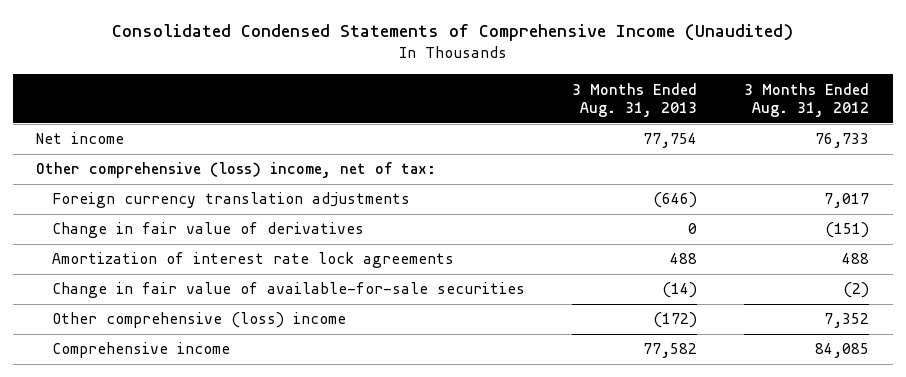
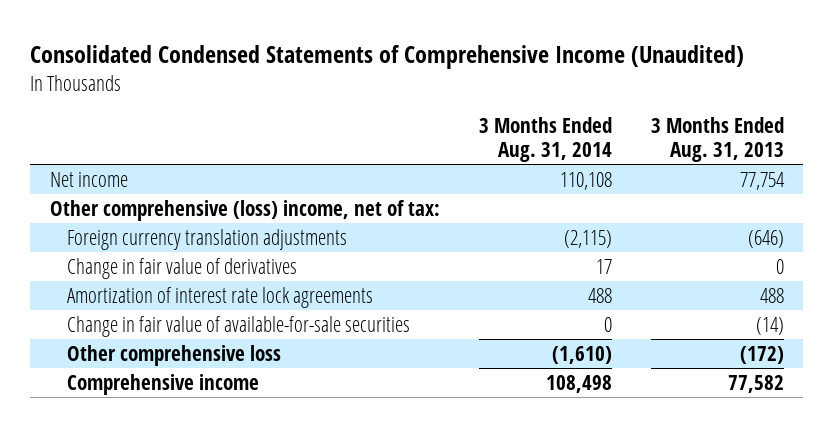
- | 3 Months Ended Aug. 31, 2013 | 3 Months Ended Aug. 31, 2012
+ | 3 Months Ended Aug. 31, 2014 | 3 Months Ended Aug. 31, 2013
- Other comprehensive (loss) income | (172) | 7,352
+ Other comprehensive loss | (1,610) | (172)

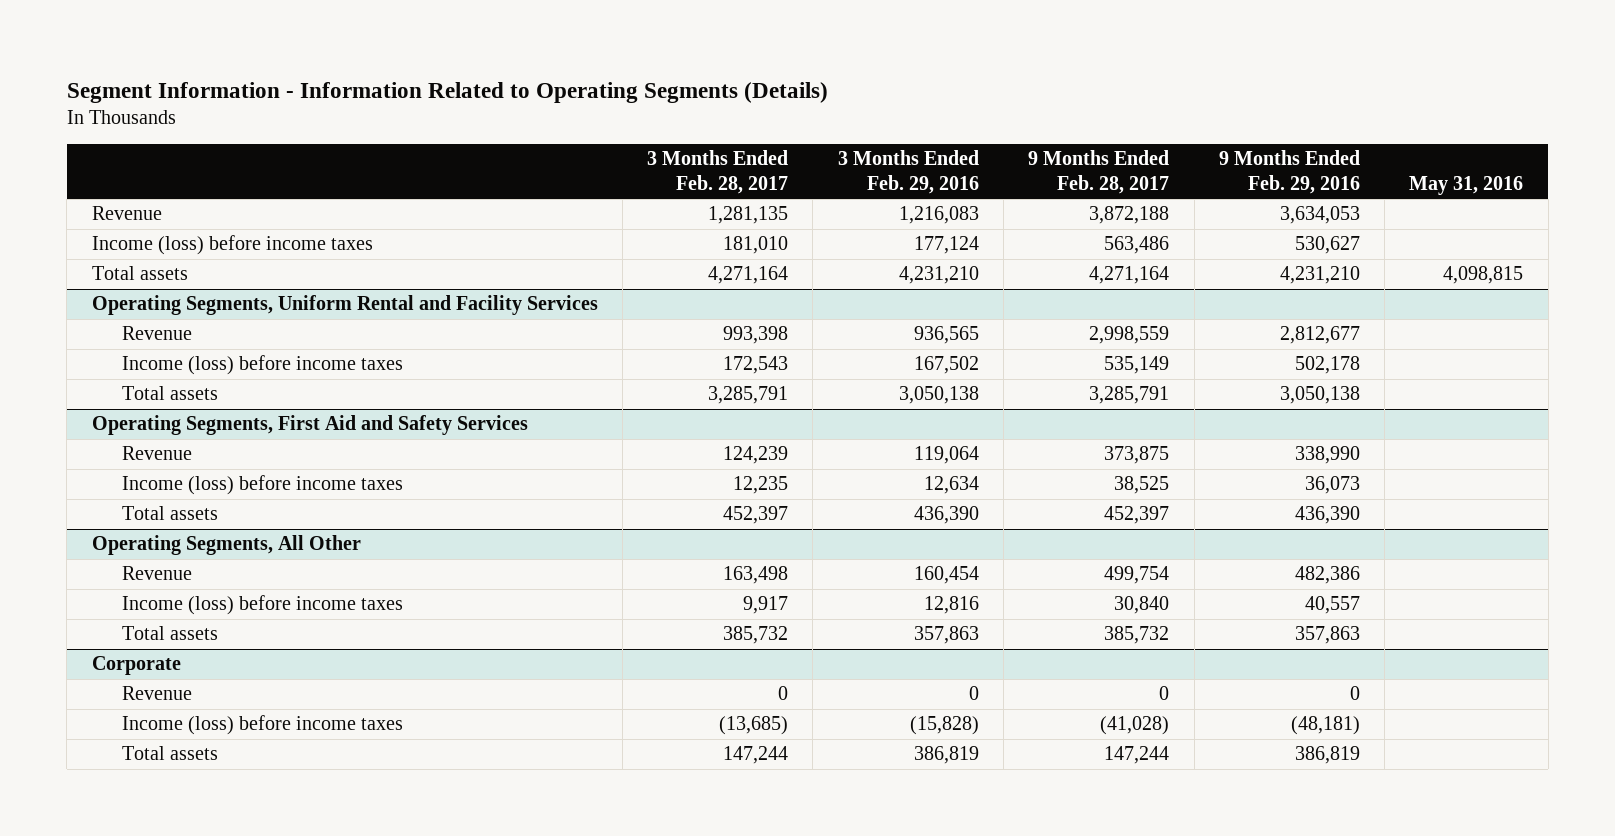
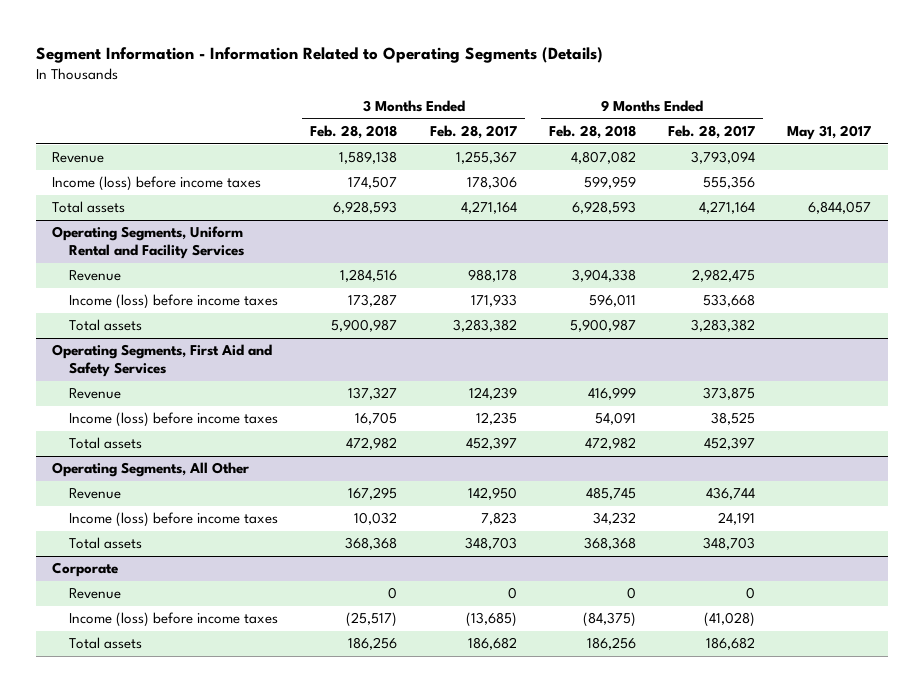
- | 3 Months Ended Feb. 28, 2017 | 3 Months Ended Feb. 29, 2016 | 9 Months Ended Feb. 28, 2017 | 9 Months Ended Feb. 29, 2016 | May 31, 2016
+ | 3 Months Ended Feb. 28, 2018 | 3 Months Ended Feb. 28, 2017 | 9 Months Ended Feb. 28, 2018 | 9 Months Ended Feb. 28, 2017 | May 31, 2017
- Revenue | 1,281,135 | 1,216,083 | 3,872,188 | 3,634,053 |
- Income (loss) before income taxes | 181,010 | 177,124 | 563,486 | 530,627 |
+ Revenue | 1,589,138 | 1,255,367 | 4,807,082 | 3,793,094 |
+ Income (loss) before income taxes | 174,507 | 178,306 | 599,959 | 555,356 |
@ Operating Segments, Uniform Rental and Facility Services
- Revenue | 993,398 | 936,565 | 2,998,559 | 2,812,677 |
- Income (loss) before income taxes | 172,543 | 167,502 | 535,149 | 502,178 |
- Total assets | 3,285,791 | 3,050,138 | 3,285,791 | 3,050,138 |
+ Revenue | 1,284,516 | 988,178 | 3,904,338 | 2,982,475 |
+ Income (loss) before income taxes | 173,287 | 171,933 | 596,011 | 533,668 |
+ Total assets | 5,900,987 | 3,283,382 | 5,900,987 | 3,283,382 |
@ Operating Segments, All Other
- Revenue | 163,498 | 160,454 | 499,754 | 482,386 |
- Income (loss) before income taxes | 9,917 | 12,816 | 30,840 | 40,557 |
- Total assets | 385,732 | 357,863 | 385,732 | 357,863 |
+ Revenue | 167,295 | 142,950 | 485,745 | 436,744 |
+ Income (loss) before income taxes | 10,032 | 7,823 | 34,232 | 24,191 |
+ Total assets | 368,368 | 348,703 | 368,368 | 348,703 |
@ Corporate
- Total assets | 147,244 | 386,819 | 147,244 | 386,819 |
+ Total assets | 186,256 | 186,682 | 186,256 | 186,682 |

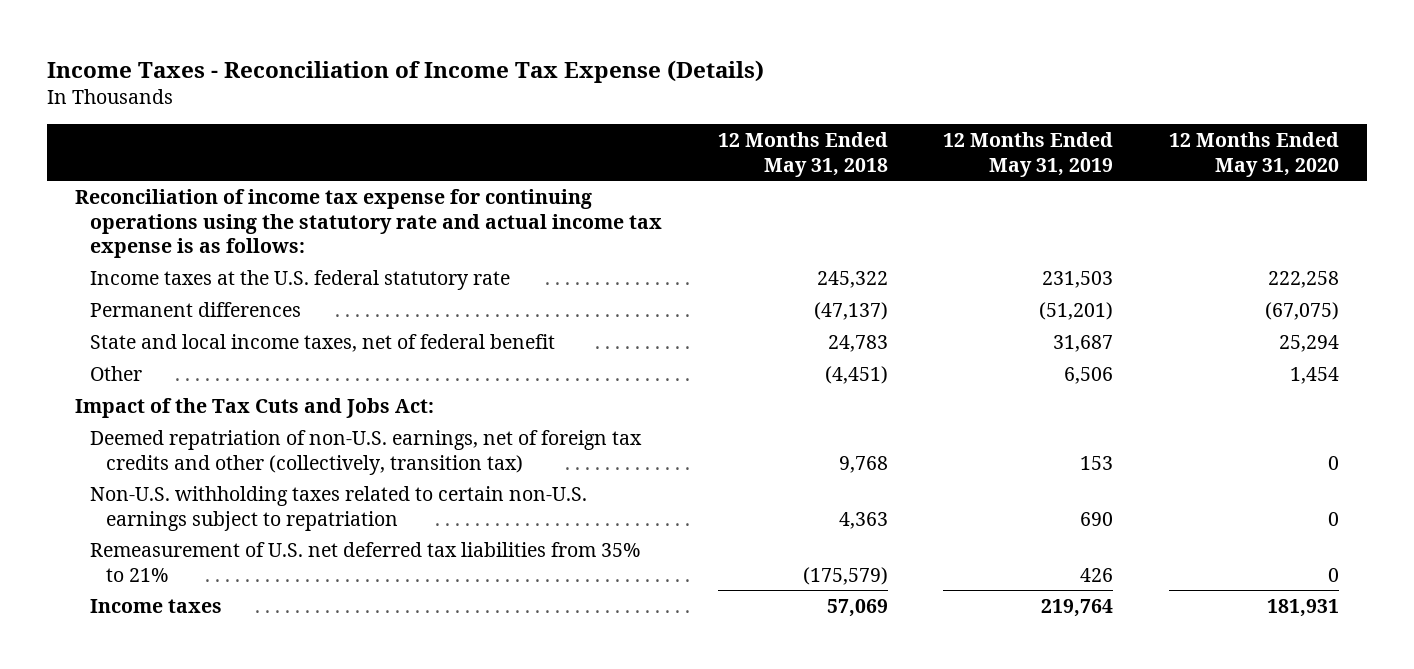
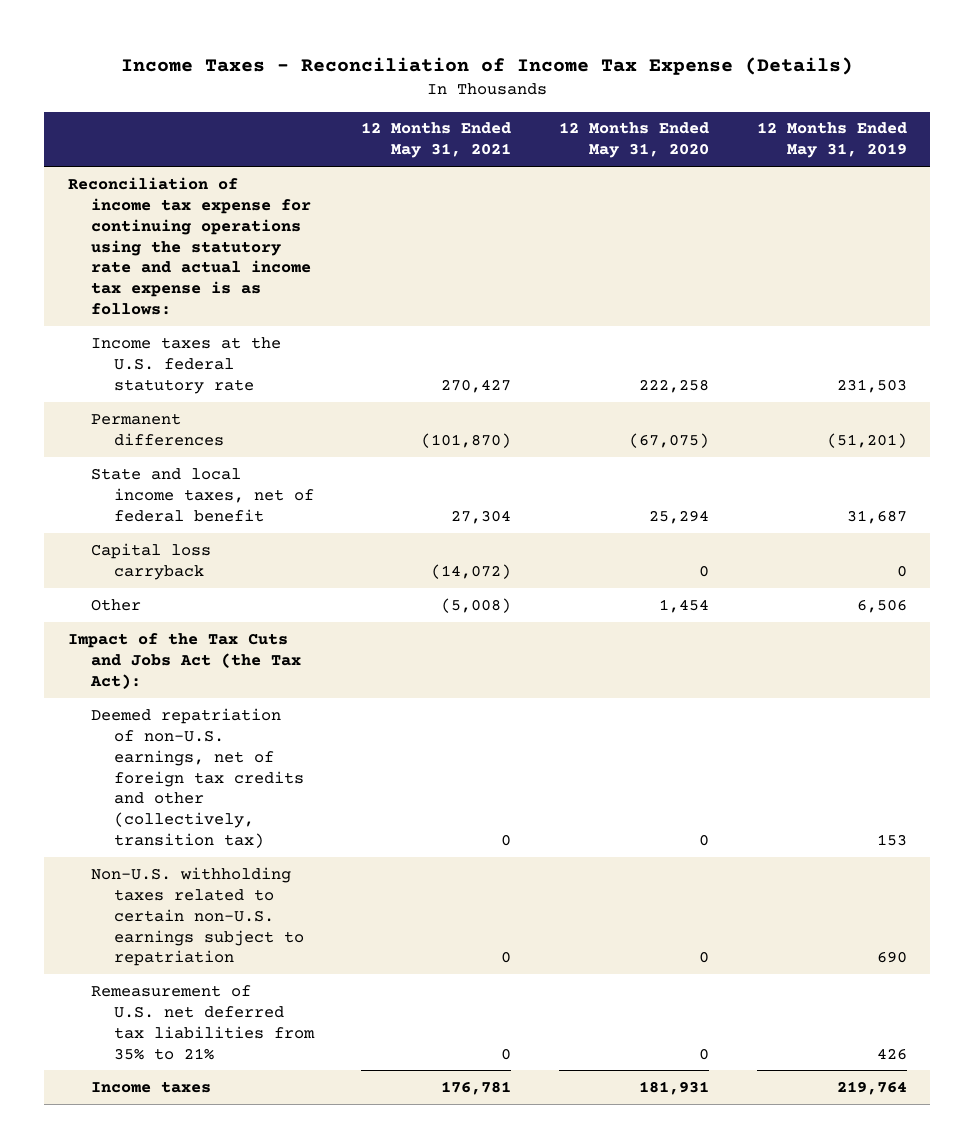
- | 12 Months Ended May 31, 2018 | 12 Months Ended May 31, 2019 | 12 Months Ended May 31, 2020
+ | 12 Months Ended May 31, 2021 | 12 Months Ended May 31, 2020 | 12 Months Ended May 31, 2019
+ Capital loss carryback | (14,072) | 0 | 0
- Impact of the Tax Cuts and Jobs Act:
+ Impact of the Tax Cuts and Jobs Act (the Tax Act):

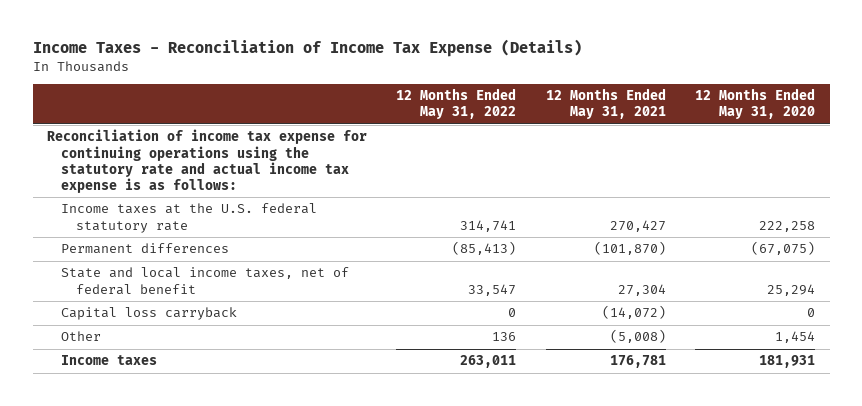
- | 12 Months Ended May 31, 2021 | 12 Months Ended May 31, 2020 | 12 Months Ended May 31, 2019
+ | 12 Months Ended May 31, 2022 | 12 Months Ended May 31, 2021 | 12 Months Ended May 31, 2020
- Impact of the Tax Cuts and Jobs Act (the Tax Act):
- Deemed repatriation of non-U.S. earnings, net of foreign tax credits and other (collectively, transition tax) | 0 | 0 | 153
- Non-U.S. withholding taxes related to certain non-U.S. earnings subject to repatriation | 0 | 0 | 690
- Remeasurement of U.S. net deferred tax liabilities from 35% to 21% | 0 | 0 | 426

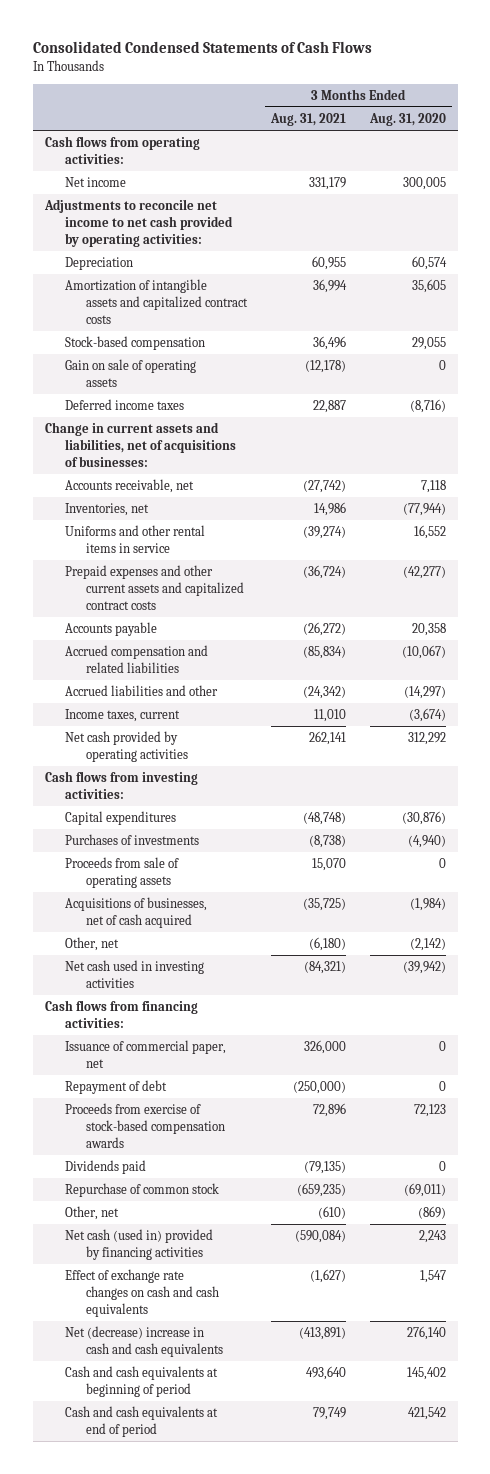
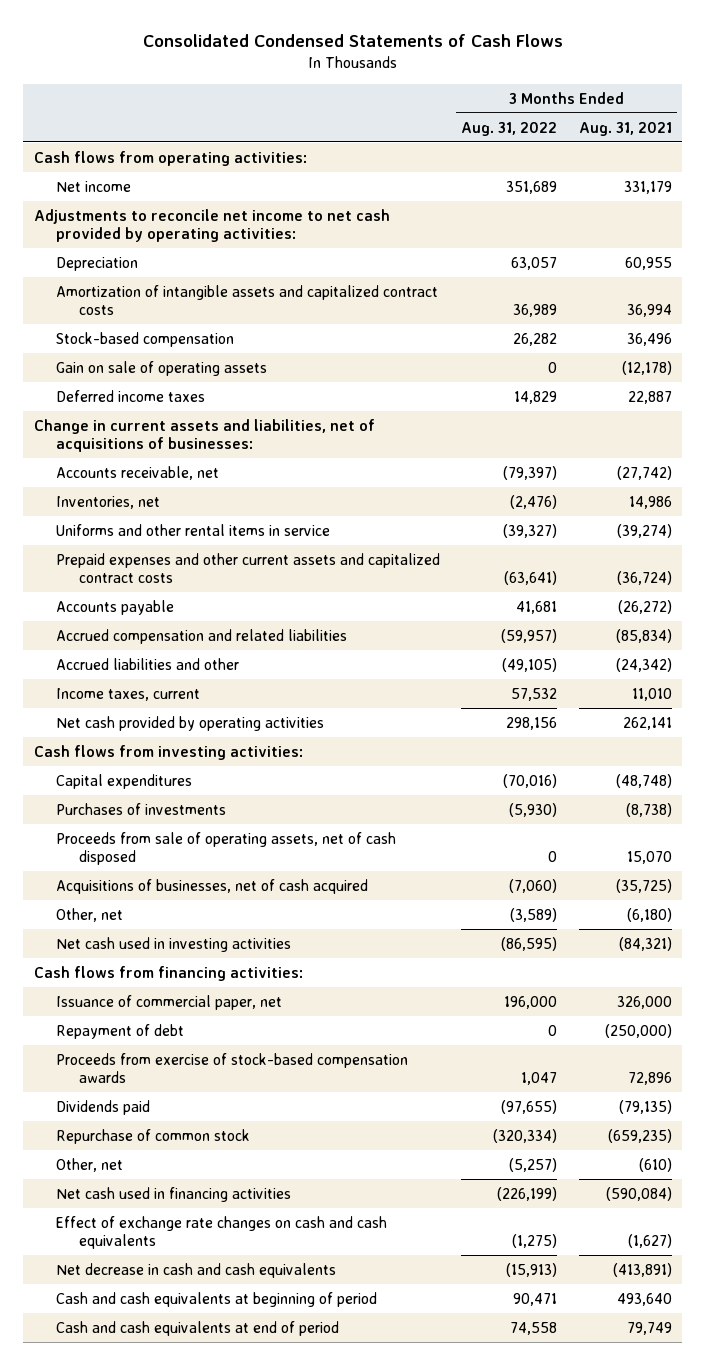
- | 3 Months Ended Aug. 31, 2021 | 3 Months Ended Aug. 31, 2020
+ | 3 Months Ended Aug. 31, 2022 | 3 Months Ended Aug. 31, 2021
- Proceeds from sale of operating assets | 15,070 | 0
+ Proceeds from sale of operating assets, net of cash disposed | 0 | 15,070
- Net cash (used in) provided by financing activities | (590,084) | 2,243
+ Net cash used in financing activities | (226,199) | (590,084)
- Net (decrease) increase in cash and cash equivalents | (413,891) | 276,140
+ Net decrease in cash and cash equivalents | (15,913) | (413,891)

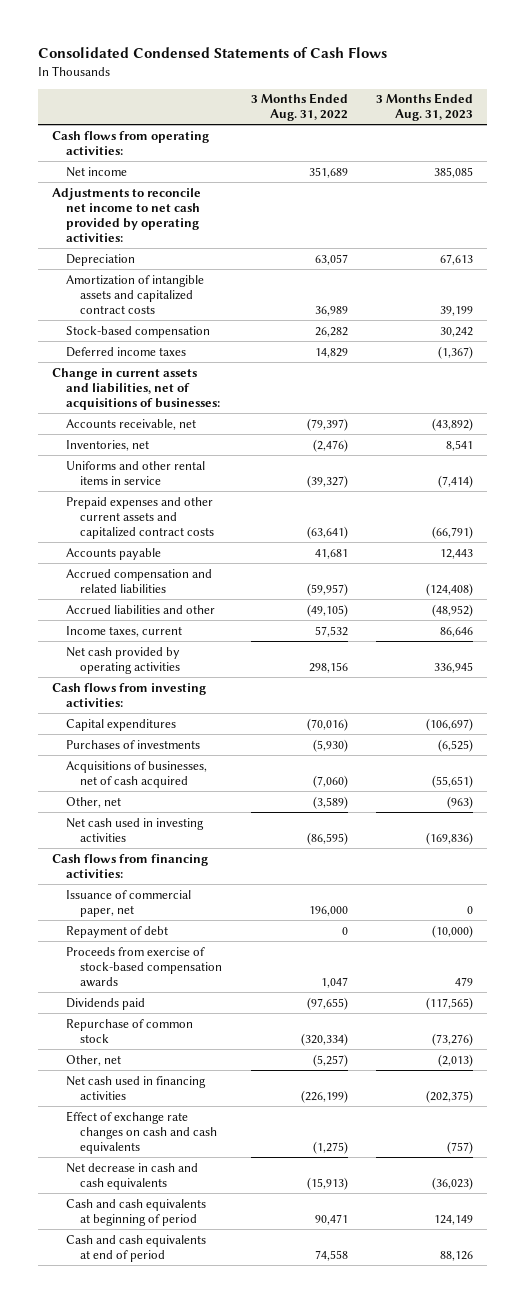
- | 3 Months Ended Aug. 31, 2022 | 3 Months Ended Aug. 31, 2021
+ | 3 Months Ended Aug. 31, 2022 | 3 Months Ended Aug. 31, 2023
- Gain on sale of operating assets | 0 | (12,178)
- Proceeds from sale of operating assets, net of cash disposed | 0 | 15,070

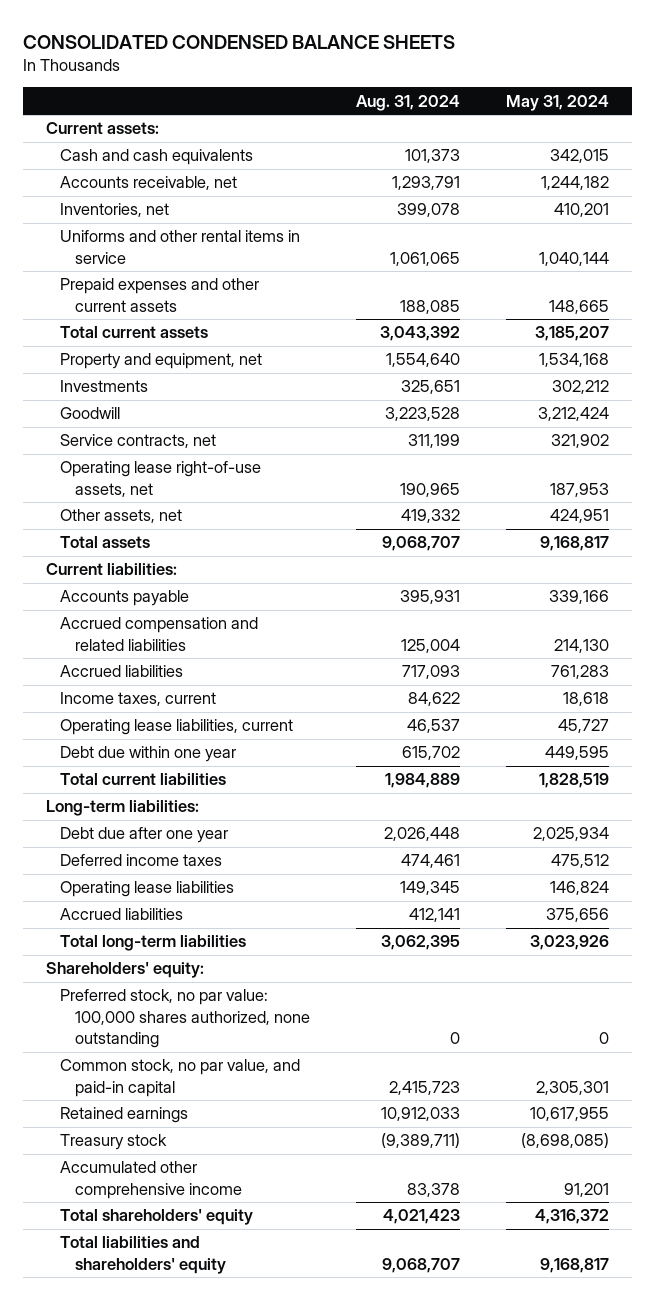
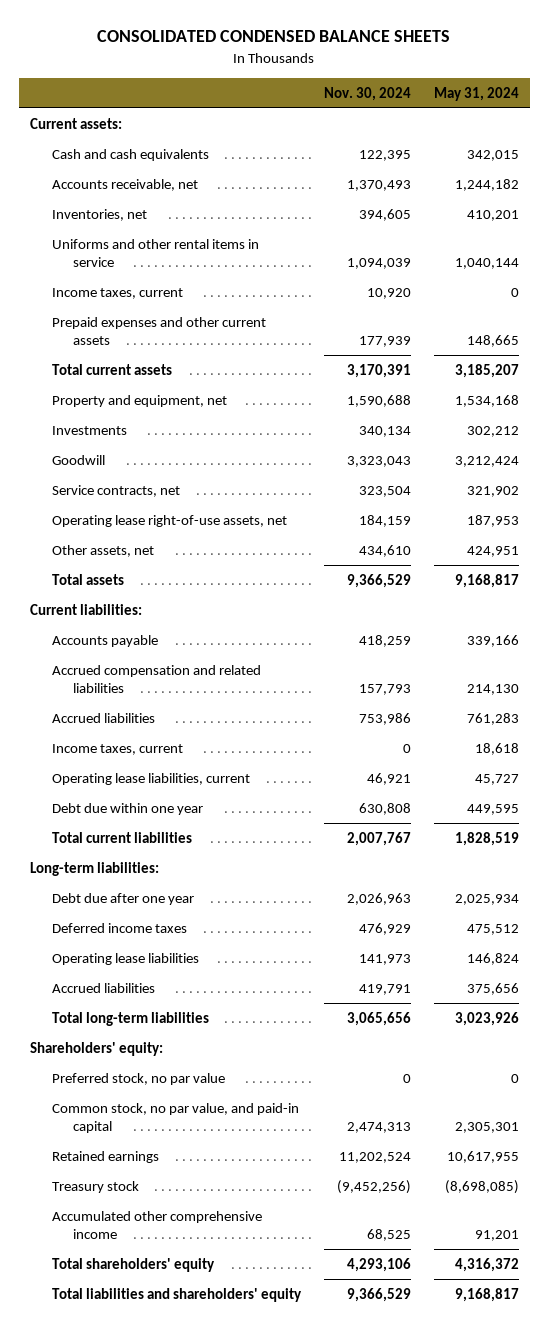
- | Aug. 31, 2024 | May 31, 2024
+ | Nov. 30, 2024 | May 31, 2024
+ Income taxes, current | 10,920 | 0
- Preferred stock, no par value: 100,000 shares authorized, none outstanding | 0 | 0
+ Preferred stock, no par value | 0 | 0

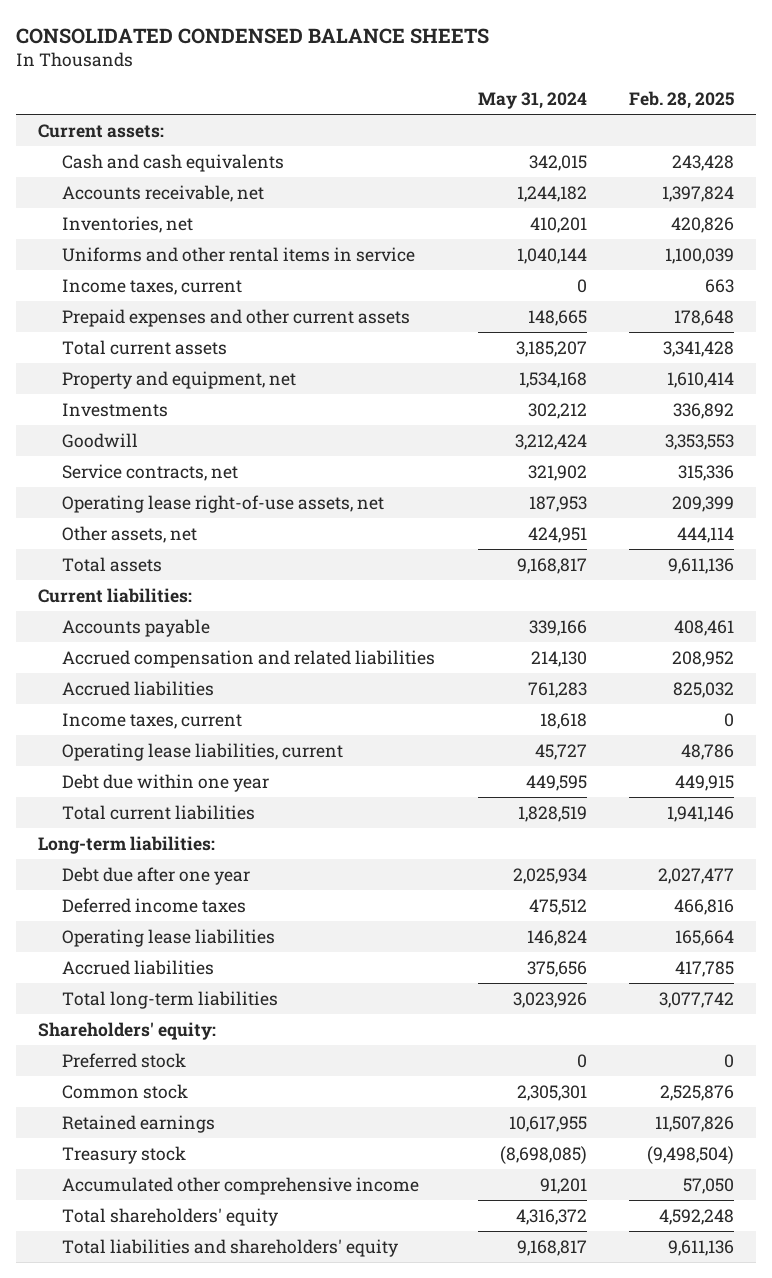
- | Nov. 30, 2024 | May 31, 2024
+ | May 31, 2024 | Feb. 28, 2025
- Preferred stock, no par value | 0 | 0
- Common stock, no par value, and paid-in capital | 2,474,313 | 2,305,301
+ Preferred stock | 0 | 0
+ Common stock | 2,305,301 | 2,525,876

